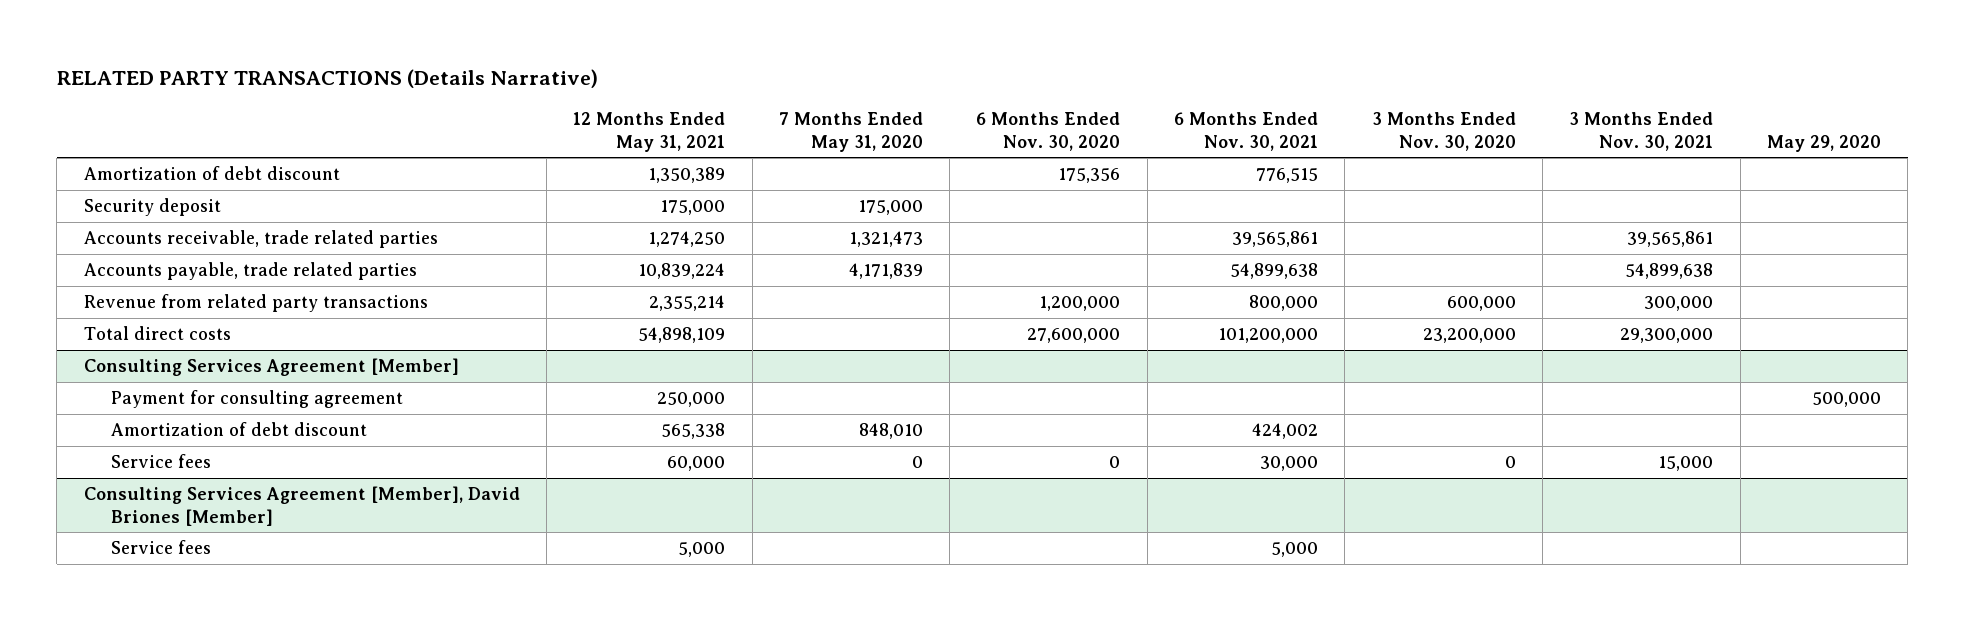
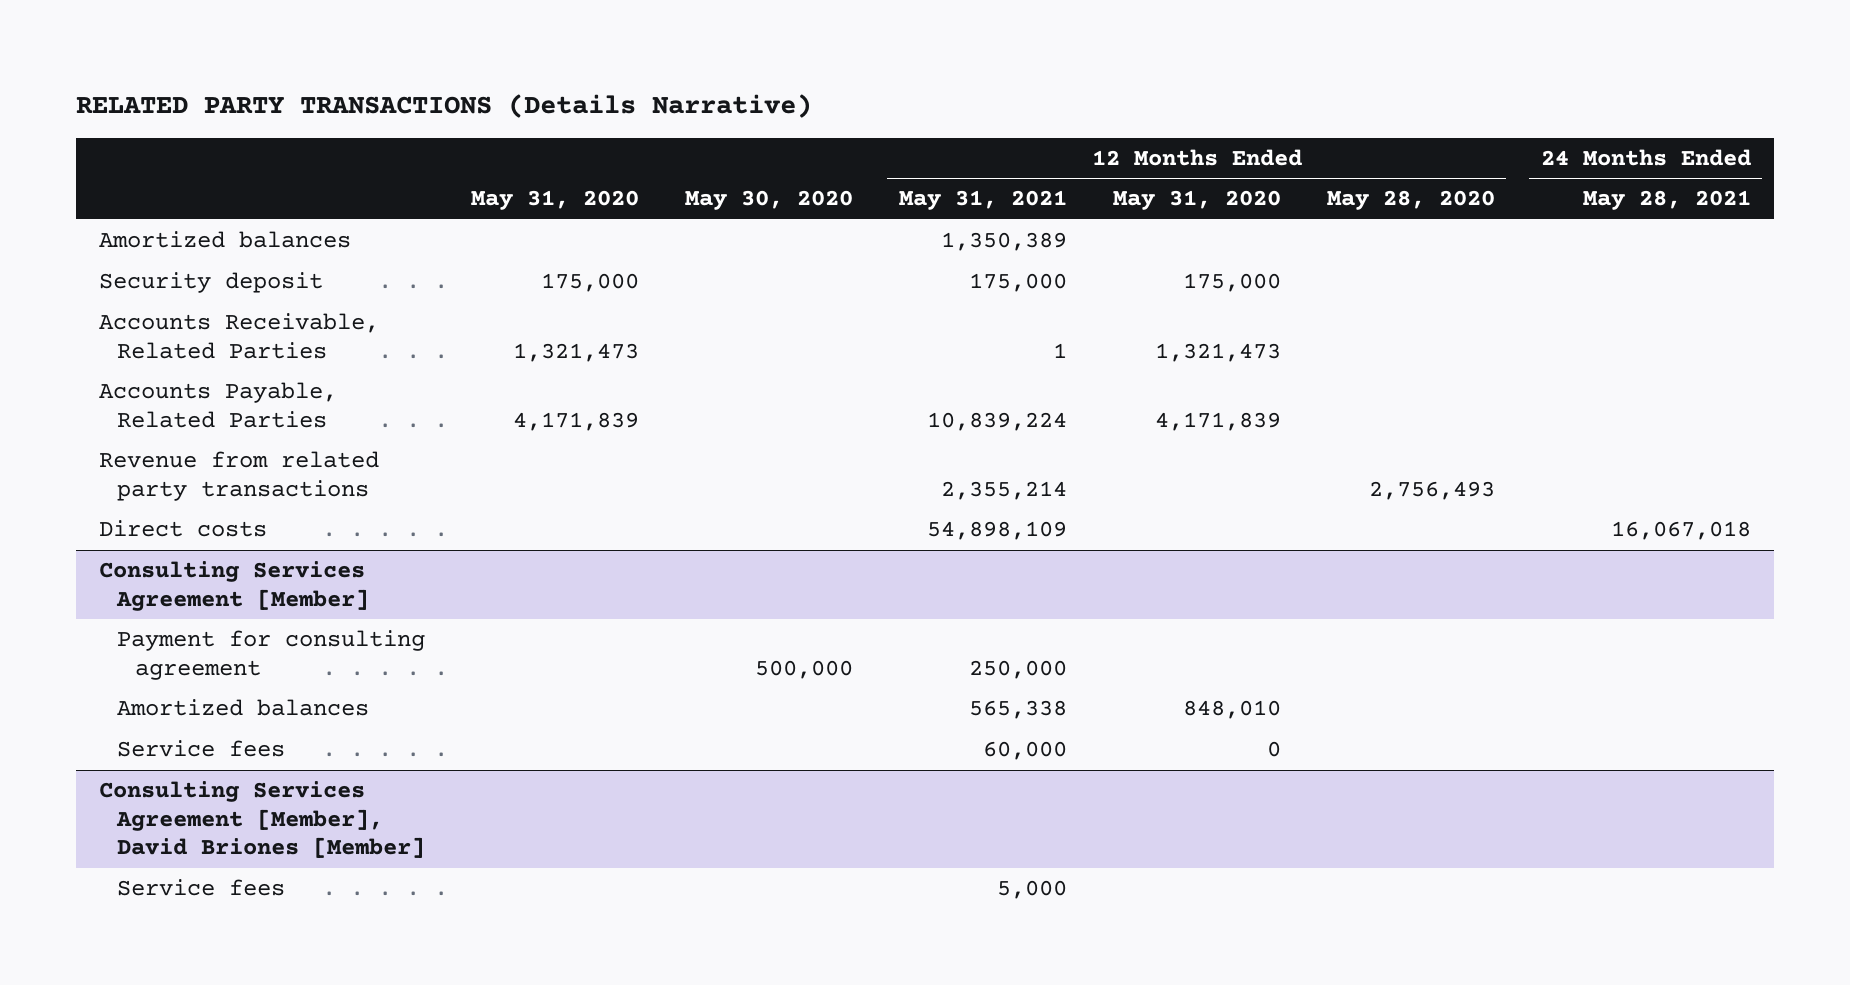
- | 12 Months Ended May 31, 2021 | 7 Months Ended May 31, 2020 | 6 Months Ended Nov. 30, 2020 | 6 Months Ended Nov. 30, 2021 | 3 Months Ended Nov. 30, 2020 | 3 Months Ended Nov. 30, 2021 | May 29, 2020
+ | May 31, 2020 | May 30, 2020 | 12 Months Ended May 31, 2021 | 12 Months Ended May 31, 2020 | 12 Months Ended May 28, 2020 | 24 Months Ended May 28, 2021
- Amortization of debt discount | 1,350,389 | | 175,356 | 776,515 | | |
+ Amortized balances | | | 1,350,389 | | |
- Accounts receivable, trade related parties | 1,274,250 | 1,321,473 | | 39,565,861 | | 39,565,861 |
- Accounts payable, trade related parties | 10,839,224 | 4,171,839 | | 54,899,638 | | 54,899,638 |
+ Accounts Receivable, Related Parties | 1,321,473 | | 1 | 1,321,473 | |
+ Accounts Payable, Related Parties | 4,171,839 | | 10,839,224 | 4,171,839 | |
- Total direct costs | 54,898,109 | | 27,600,000 | 101,200,000 | 23,200,000 | 29,300,000 |
+ Direct costs | | | 54,898,109 | | | 16,067,018
@ Consulting Services Agreement [Member]
- Amortization of debt discount | 565,338 | 848,010 | | 424,002 | | |
+ Amortized balances | | | 565,338 | 848,010 | |

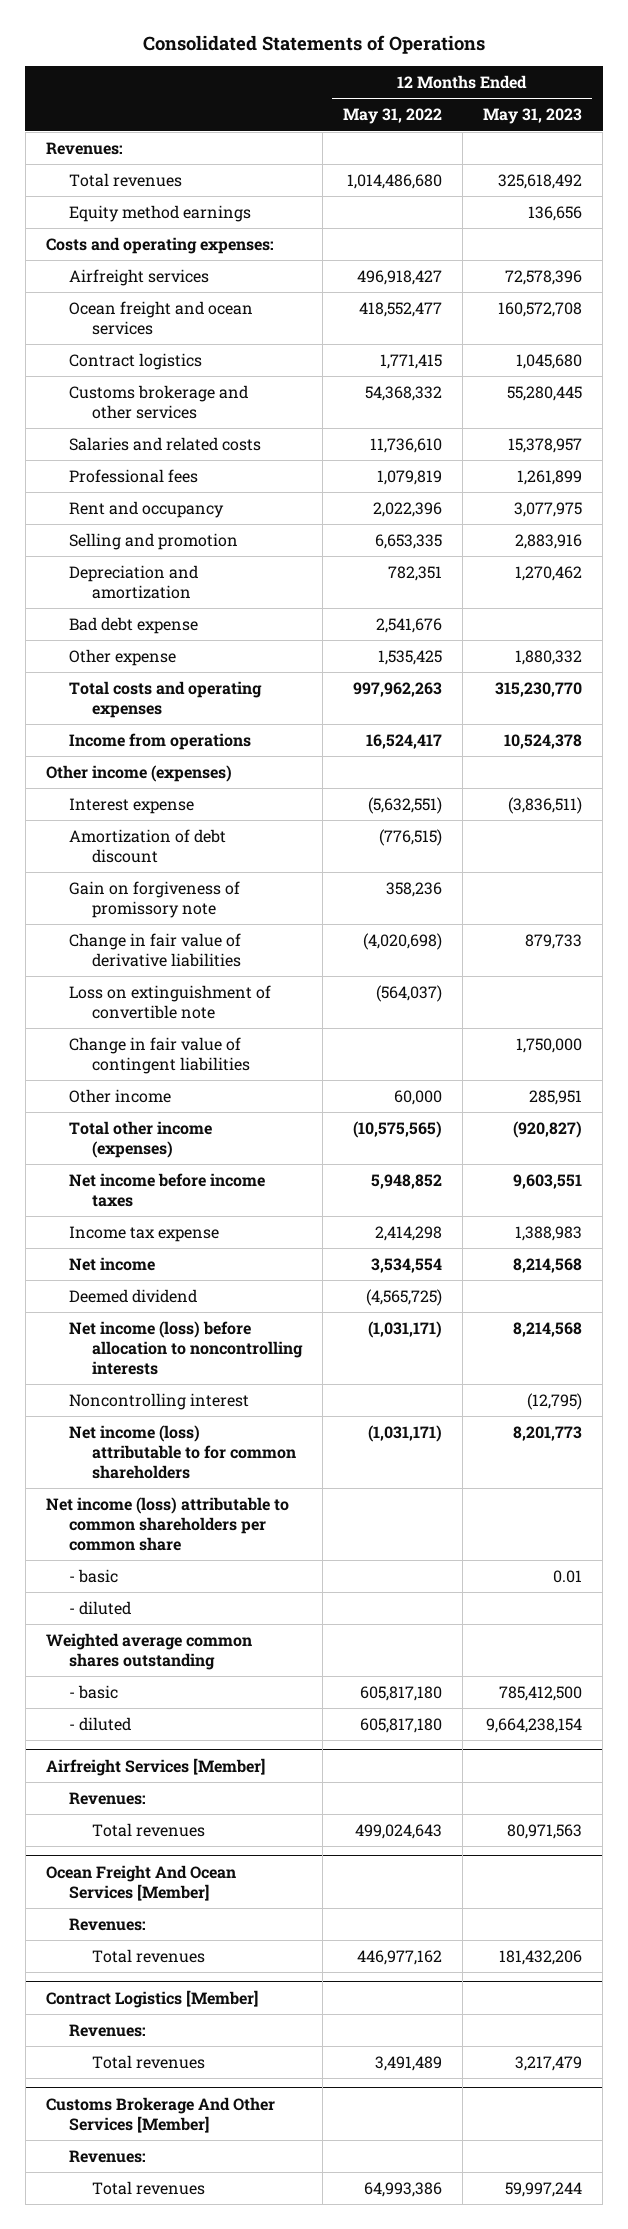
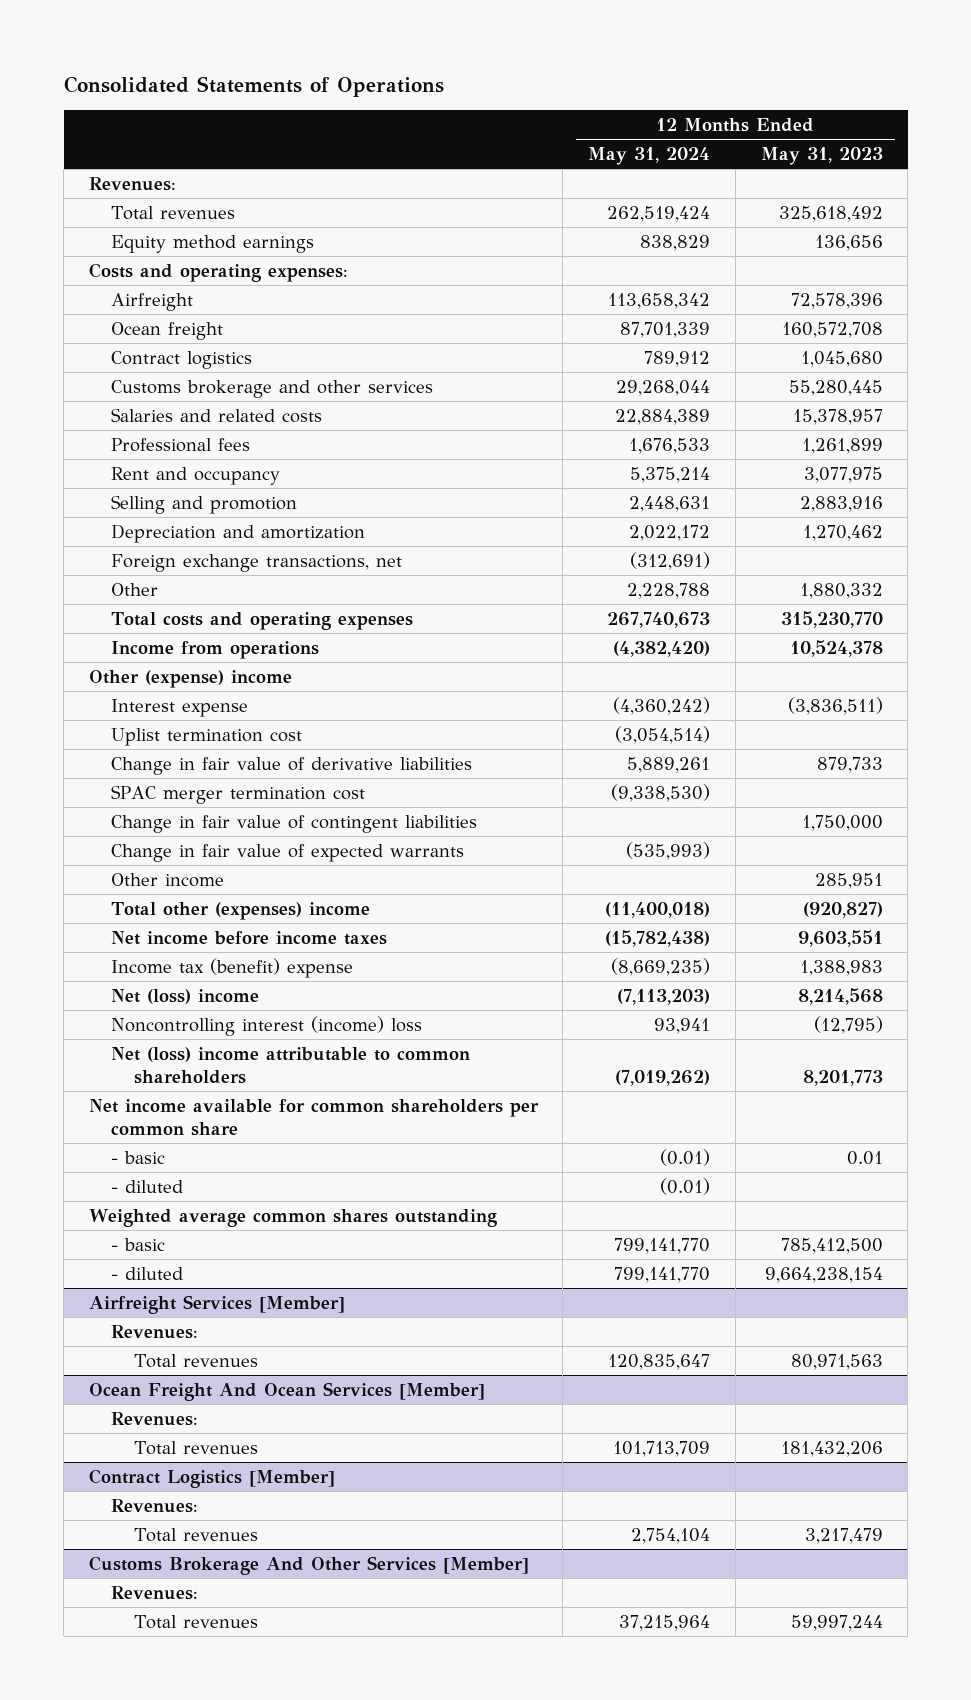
- | 12 Months Ended May 31, 2022 | 12 Months Ended May 31, 2023
+ | 12 Months Ended May 31, 2024 | 12 Months Ended May 31, 2023
- Airfreight services | 496,918,427 | 72,578,396
- Ocean freight and ocean services | 418,552,477 | 160,572,708
+ Airfreight | 113,658,342 | 72,578,396
+ Ocean freight | 87,701,339 | 160,572,708
- Bad debt expense | 2,541,676 |
- Other expense | 1,535,425 | 1,880,332
+ Foreign exchange transactions, net | (312,691) |
+ Other | 2,228,788 | 1,880,332
- Other income (expenses)
+ Other (expense) income
- Amortization of debt discount | (776,515) |
- Gain on forgiveness of promissory note | 358,236 |
+ Uplist termination cost | (3,054,514) |
- Loss on extinguishment of convertible note | (564,037) |
+ SPAC merger termination cost | (9,338,530) |
+ Change in fair value of expected warrants | (535,993) |
- Total other income (expenses) | (10,575,565) | (920,827)
+ Total other (expenses) income | (11,400,018) | (920,827)
- Income tax expense | 2,414,298 | 1,388,983
- Net income | 3,534,554 | 8,214,568
- Deemed dividend | (4,565,725) |
- Net income (loss) before allocation to noncontrolling interests | (1,031,171) | 8,214,568
- Noncontrolling interest | | (12,795)
- Net income (loss) attributable to for common shareholders | (1,031,171) | 8,201,773
- Net income (loss) attributable to common shareholders per common share
+ Income tax (benefit) expense | (8,669,235) | 1,388,983
+ Net (loss) income | (7,113,203) | 8,214,568
+ Noncontrolling interest (income) loss | 93,941 | (12,795)
+ Net (loss) income attributable to common shareholders | (7,019,262) | 8,201,773
+ Net income available for common shareholders per common share

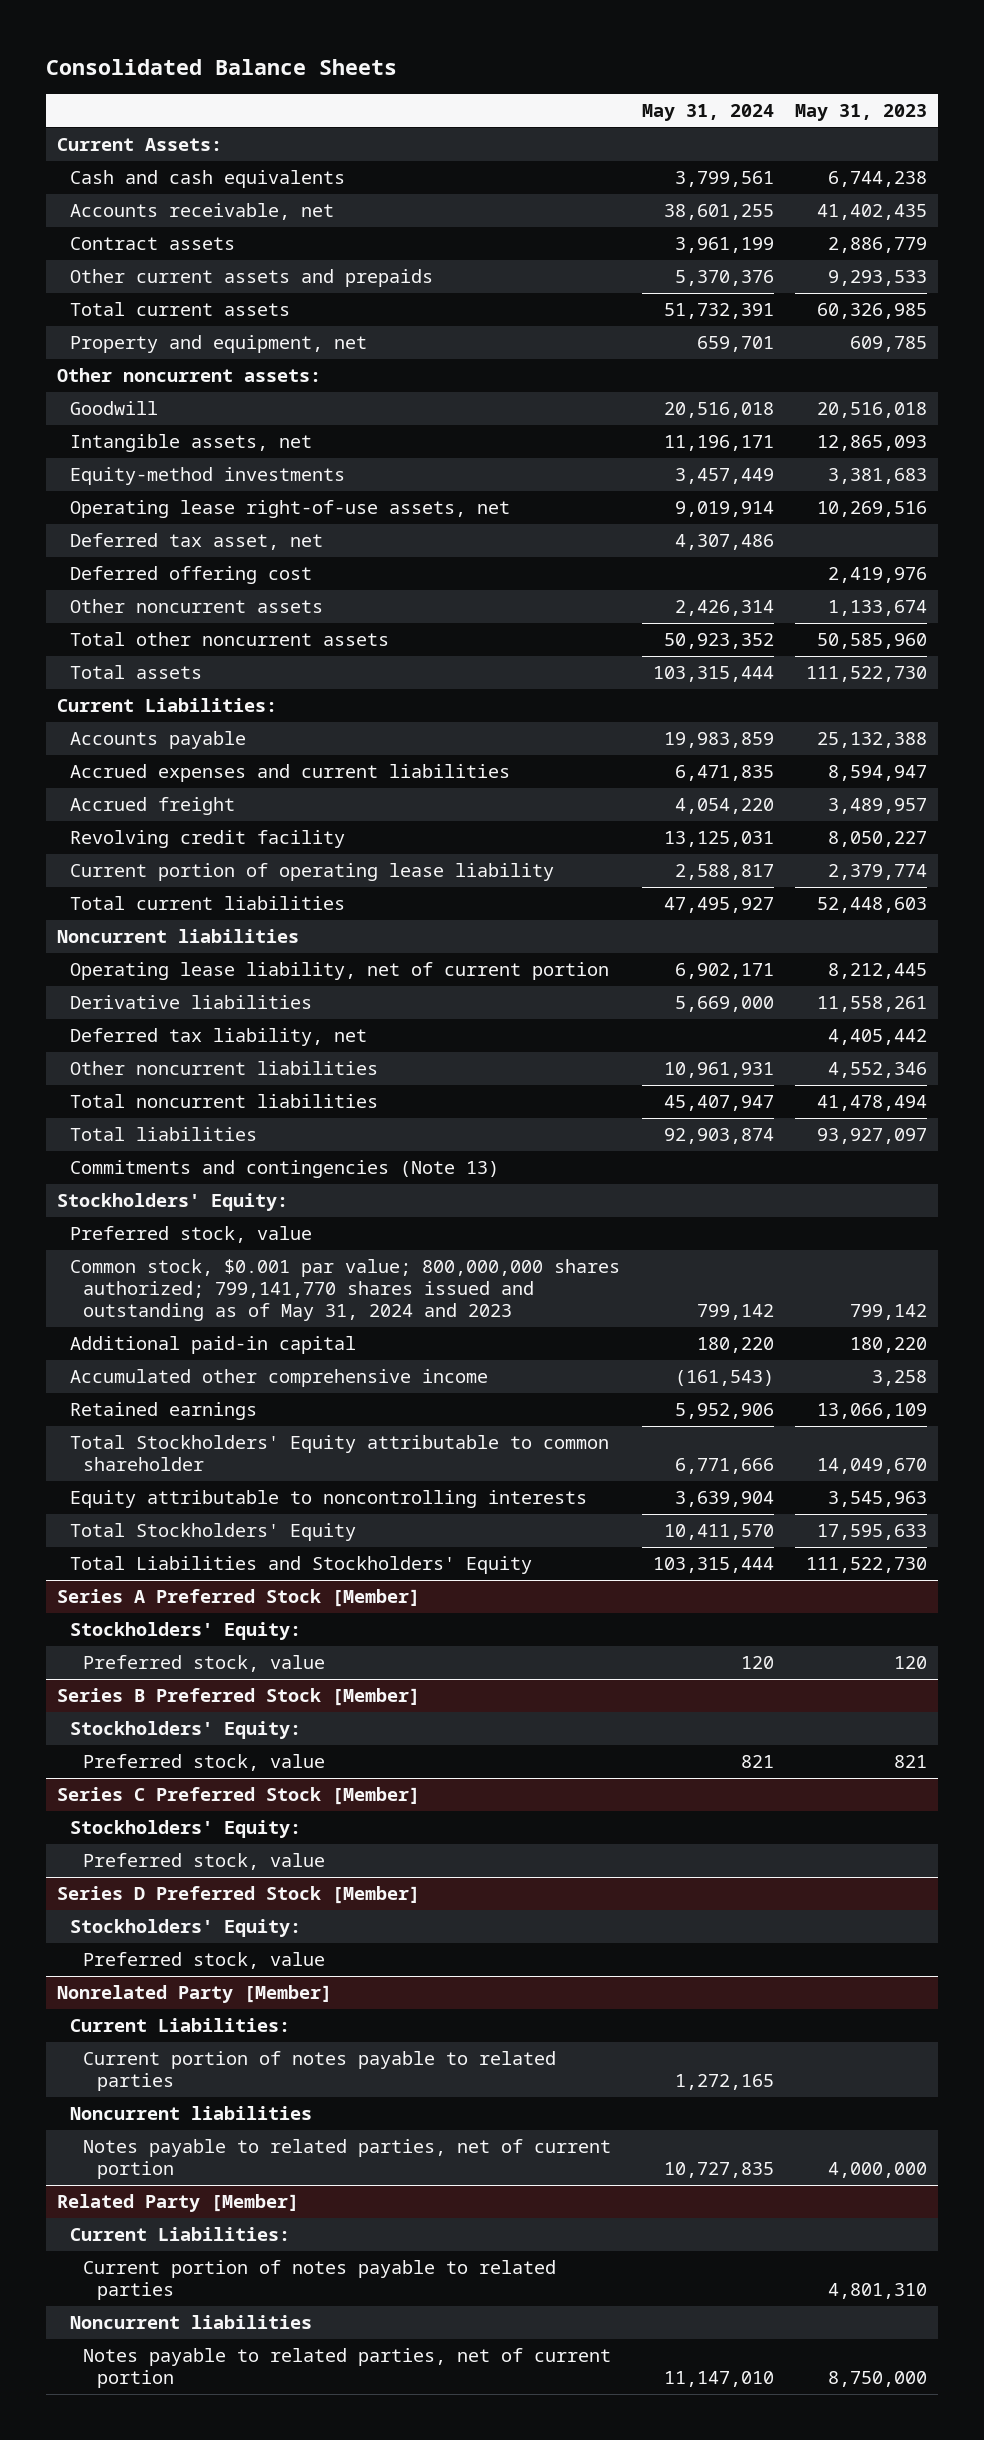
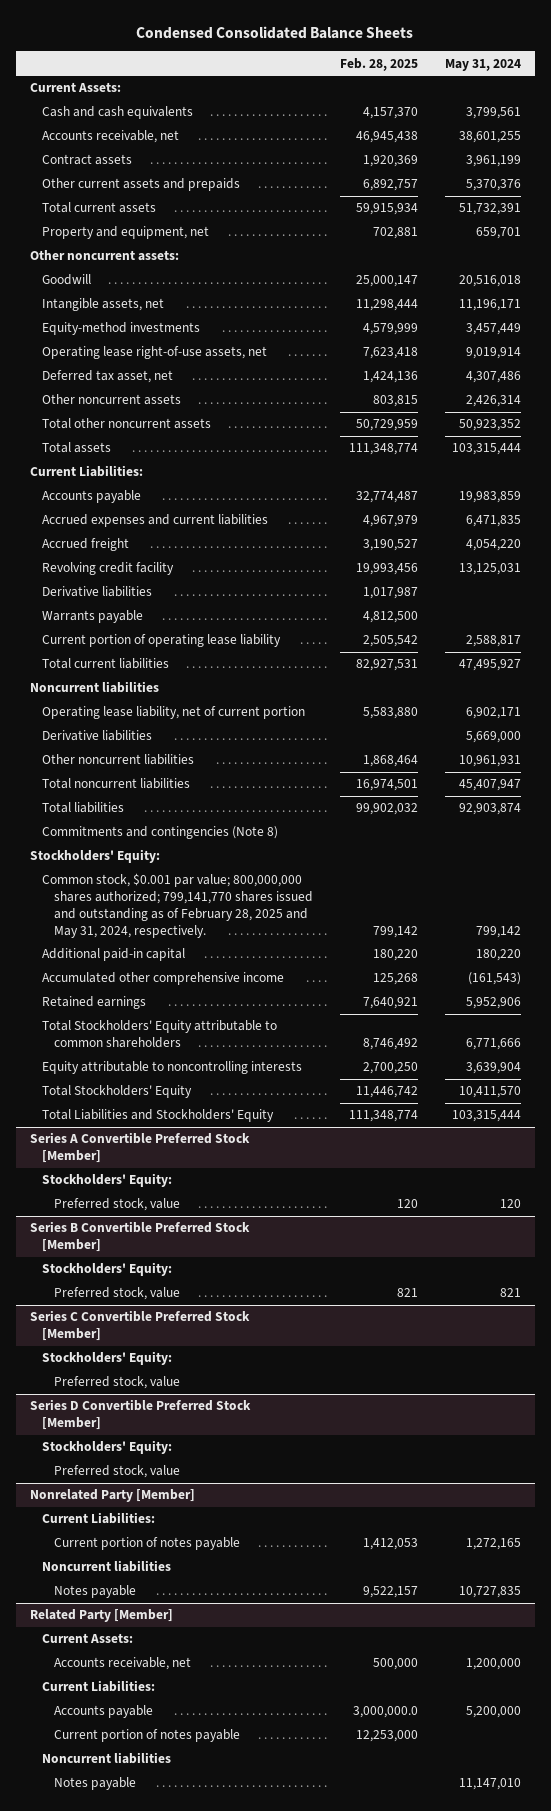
- Consolidated Balance Sheets
+ Condensed Consolidated Balance Sheets
- | May 31, 2024 | May 31, 2023
+ | Feb. 28, 2025 | May 31, 2024
- Deferred offering cost | | 2,419,976
+ Derivative liabilities | 1,017,987 |
+ Warrants payable | 4,812,500 |
- Deferred tax liability, net | | 4,405,442
- Commitments and contingencies (Note 13)
+ Commitments and contingencies (Note 8)
- Preferred stock, value
- Common stock, $0.001 par value; 800,000,000 shares authorized; 799,141,770 shares issued and outstanding as of May 31, 2024 and 2023 | 799,142 | 799,142
+ Common stock, $0.001 par value; 800,000,000 shares authorized; 799,141,770 shares issued and outstanding as of February 28, 2025 and May 31, 2024, respectively. | 799,142 | 799,142
- Total Stockholders' Equity attributable to common shareholder | 6,771,666 | 14,049,670
+ Total Stockholders' Equity attributable to common shareholders | 8,746,492 | 6,771,666
- Series A Preferred Stock [Member]
+ Series A Convertible Preferred Stock [Member]
- Series B Preferred Stock [Member]
+ Series B Convertible Preferred Stock [Member]
- Series C Preferred Stock [Member]
+ Series C Convertible Preferred Stock [Member]
- Series D Preferred Stock [Member]
+ Series D Convertible Preferred Stock [Member]
@ Nonrelated Party [Member]
- Current portion of notes payable to related parties | 1,272,165 |
+ Current portion of notes payable | 1,412,053 | 1,272,165
- Notes payable to related parties, net of current portion | 10,727,835 | 4,000,000
+ Notes payable | 9,522,157 | 10,727,835
@ Related Party [Member]
+ Current Assets:
+ Accounts receivable, net | 500,000 | 1,200,000
- Current portion of notes payable to related parties | | 4,801,310
+ Accounts payable | 3,000,000.0 | 5,200,000
+ Current portion of notes payable | 12,253,000 |
- Notes payable to related parties, net of current portion | 11,147,010 | 8,750,000
+ Notes payable | | 11,147,010

